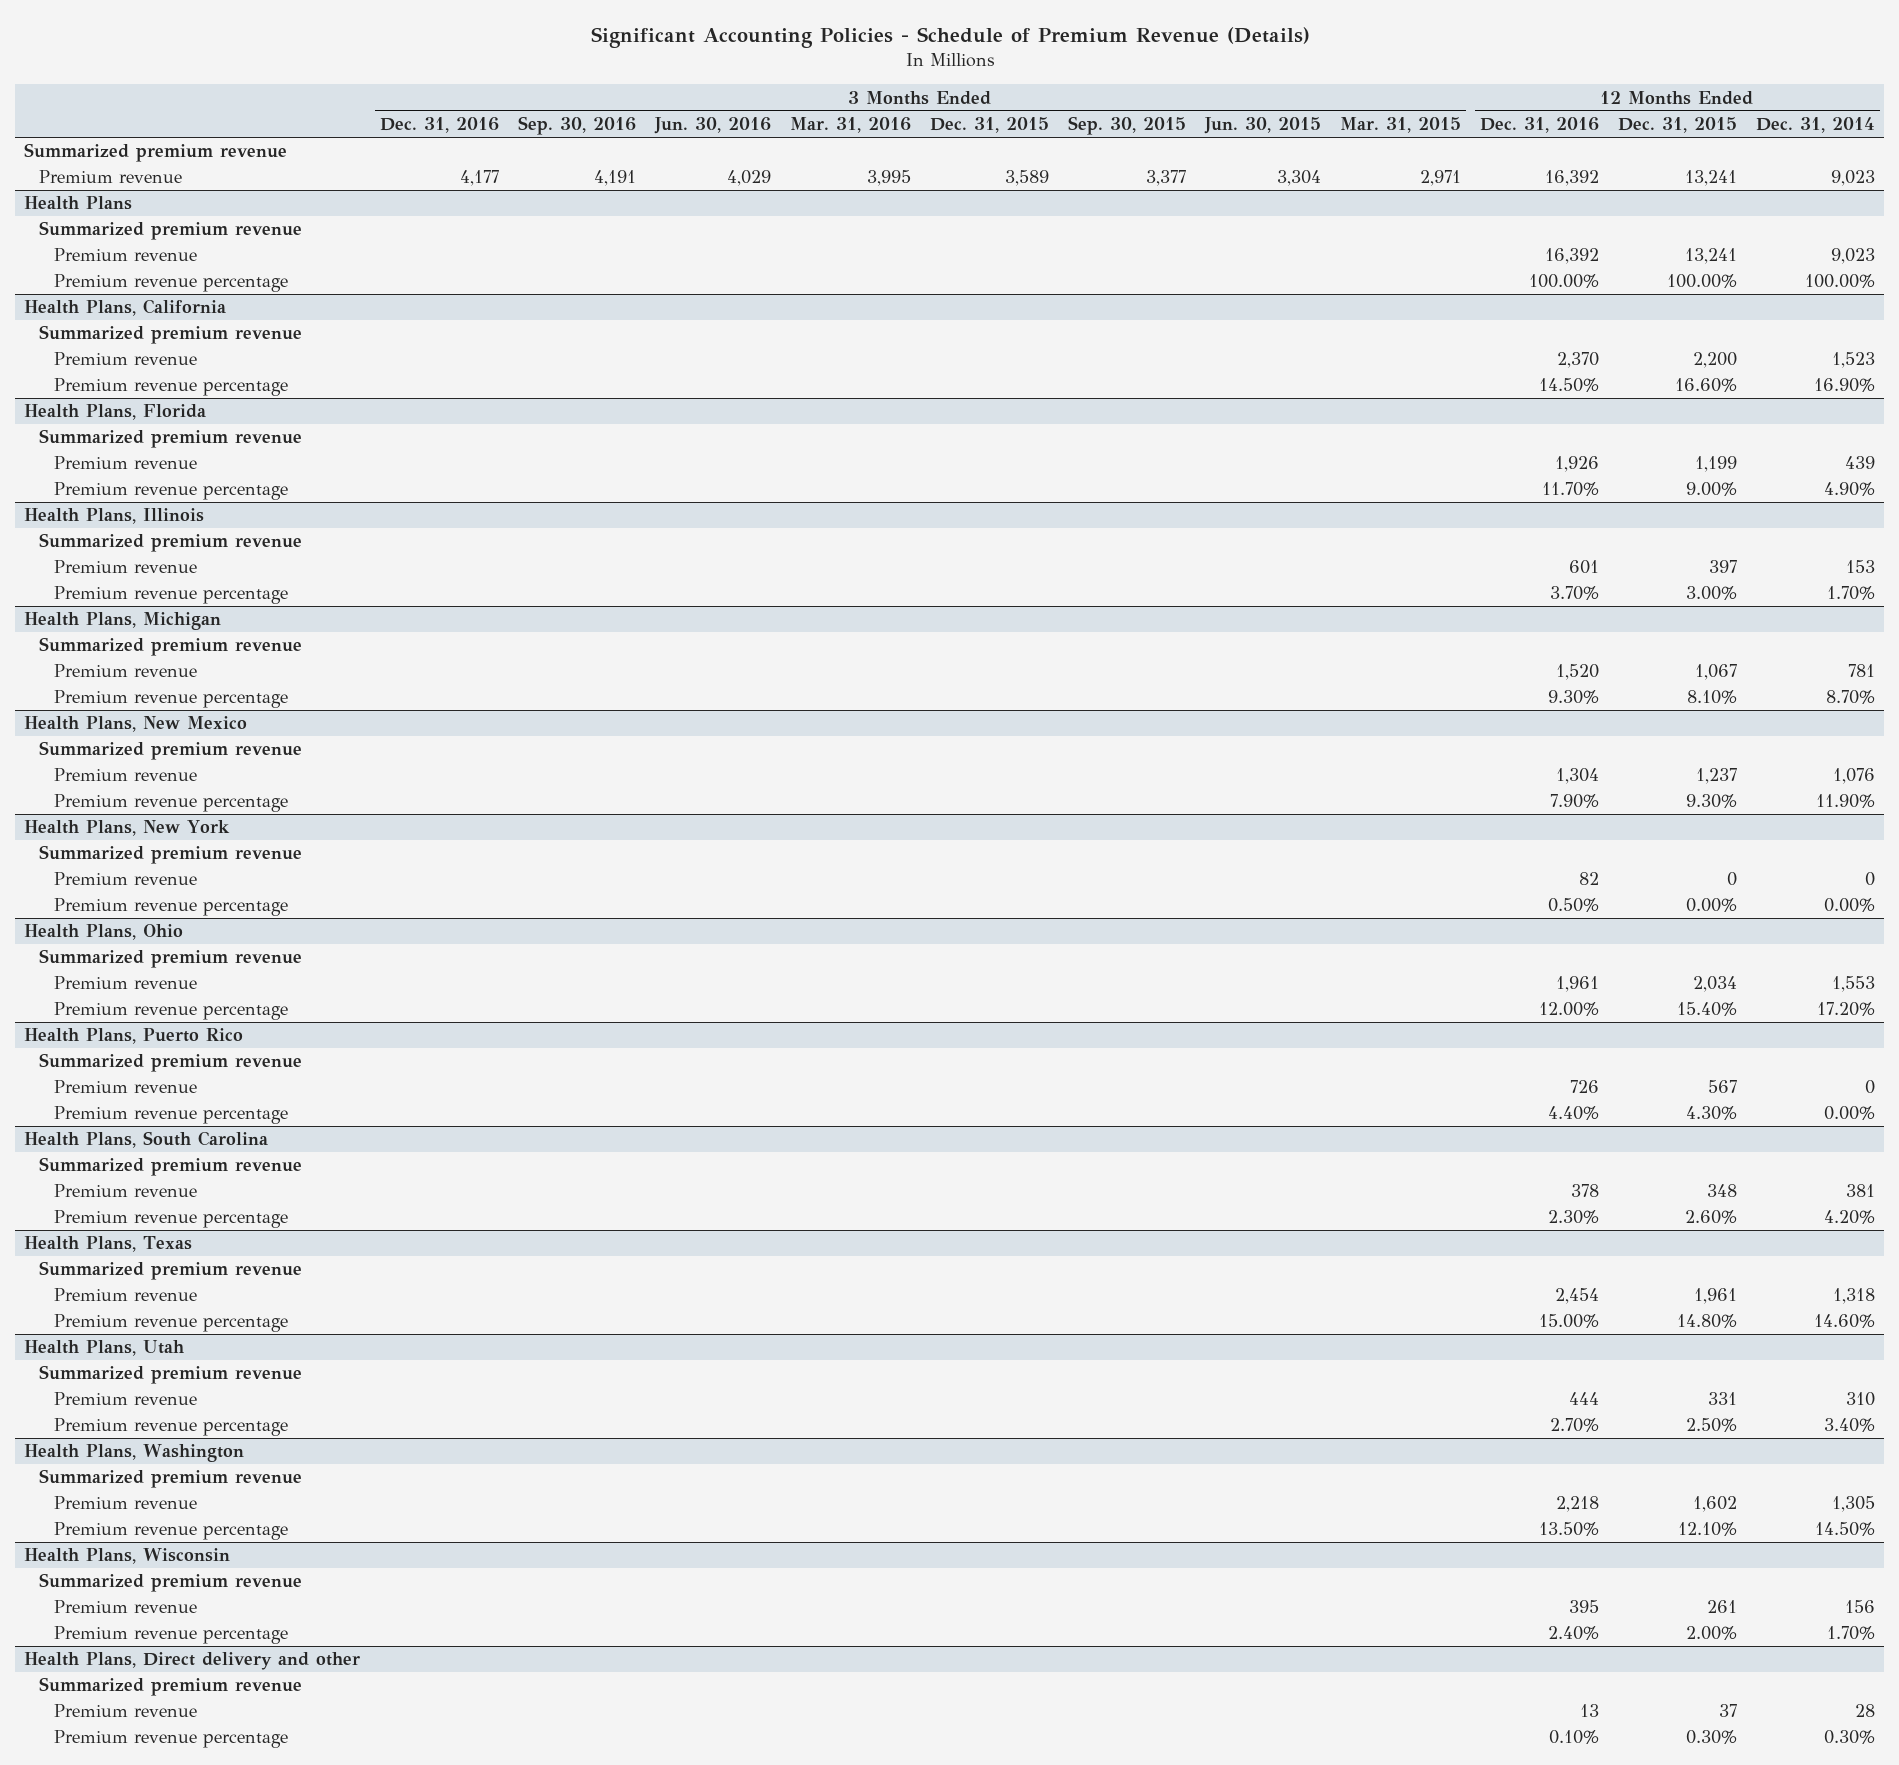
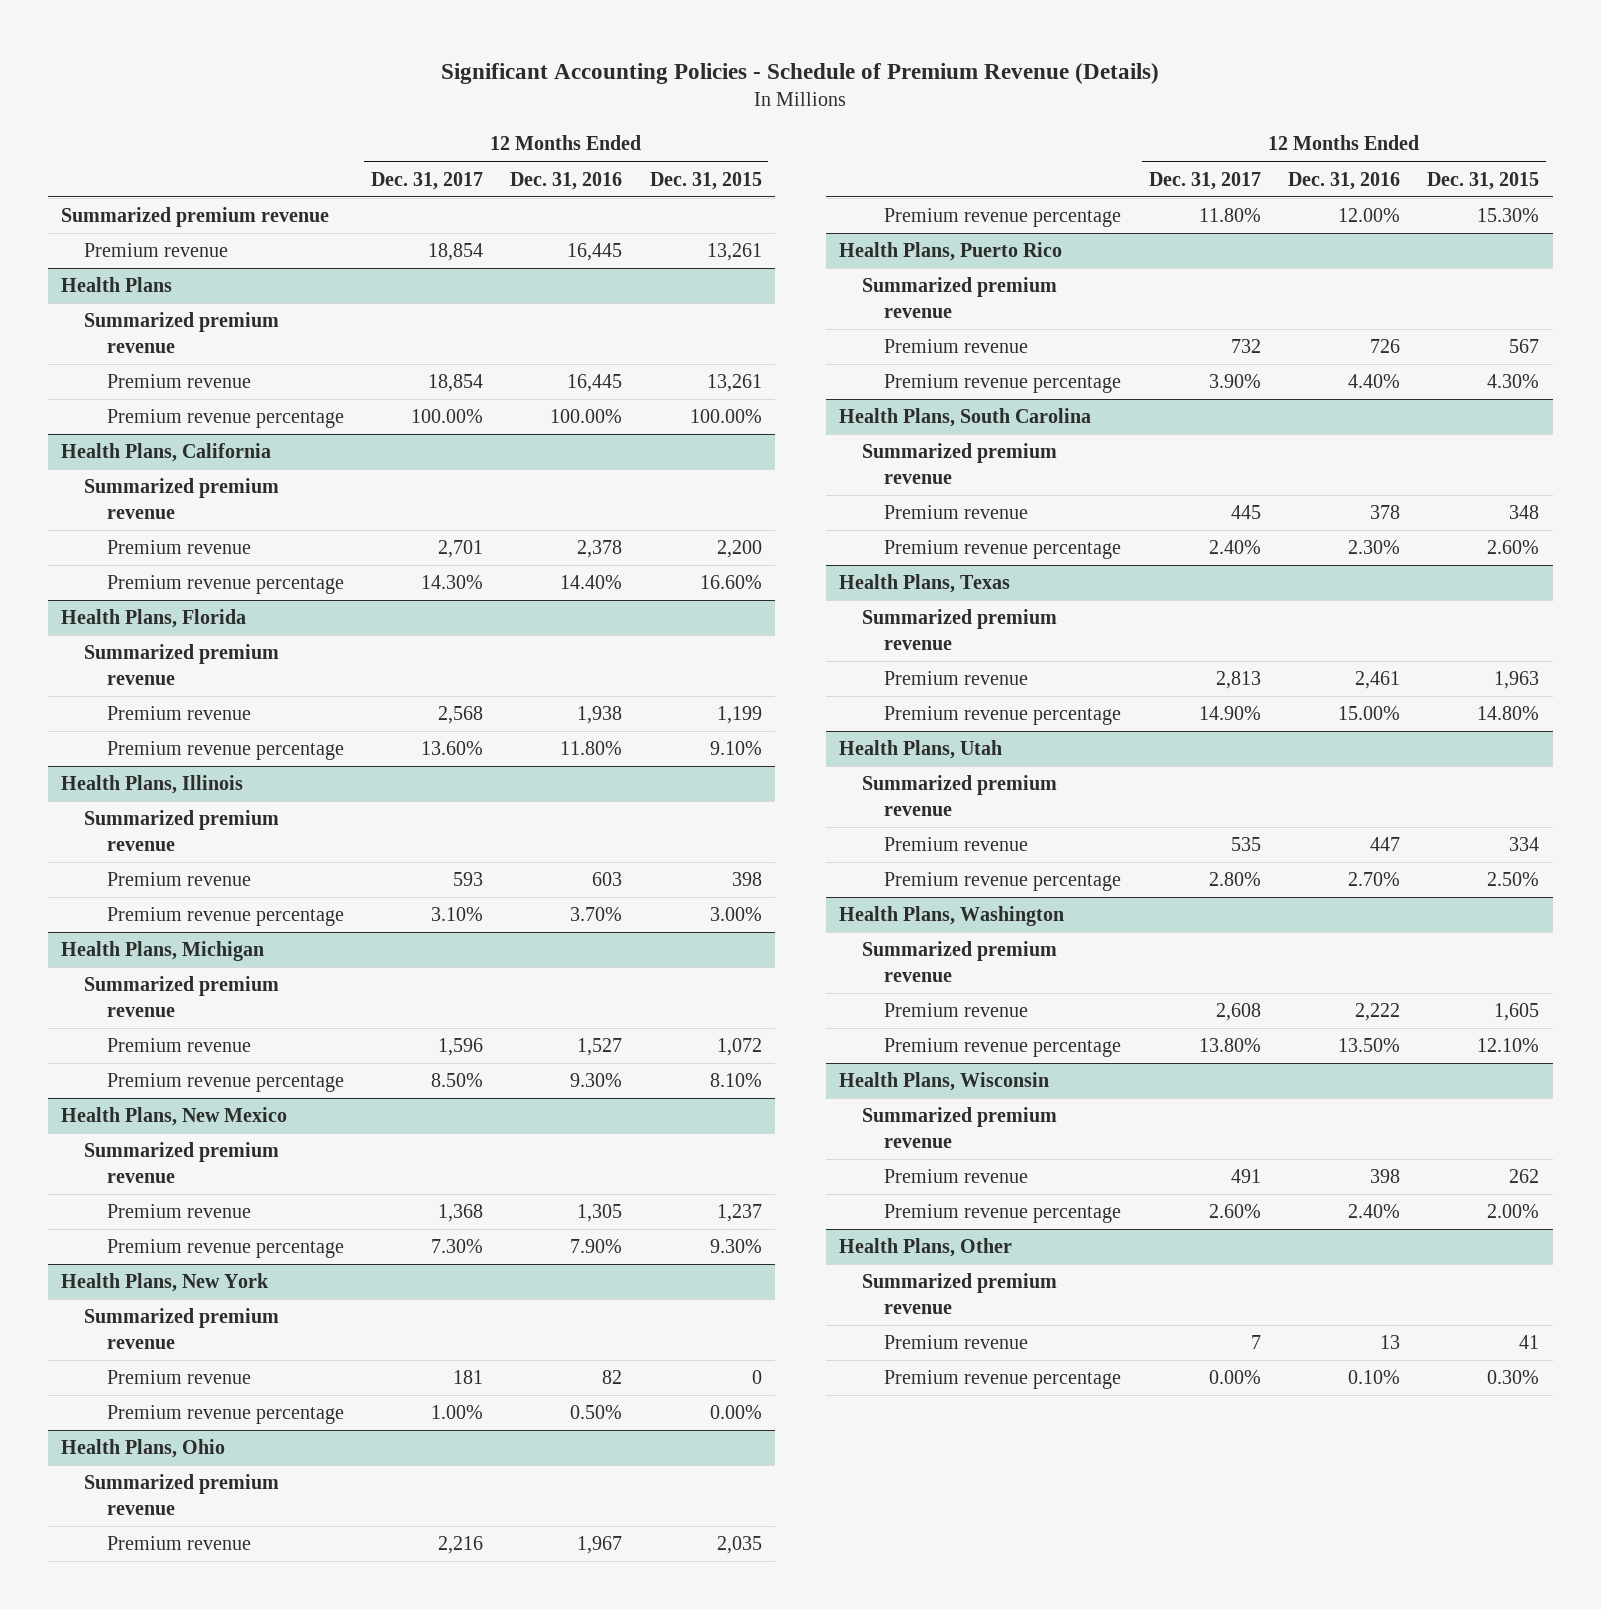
- | 3 Months Ended Dec. 31, 2016 | 3 Months Ended Sep. 30, 2016 | 3 Months Ended Jun. 30, 2016 | 3 Months Ended Mar. 31, 2016 | 3 Months Ended Dec. 31, 2015 | 3 Months Ended Sep. 30, 2015 | 3 Months Ended Jun. 30, 2015 | 3 Months Ended Mar. 31, 2015 | 12 Months Ended Dec. 31, 2016 | 12 Months Ended Dec. 31, 2015 | 12 Months Ended Dec. 31, 2014
+ | 12 Months Ended Dec. 31, 2017 | 12 Months Ended Dec. 31, 2016 | 12 Months Ended Dec. 31, 2015
- Premium revenue | 4,177 | 4,191 | 4,029 | 3,995 | 3,589 | 3,377 | 3,304 | 2,971 | 16,392 | 13,241 | 9,023
+ Premium revenue | 18,854 | 16,445 | 13,261
@ Health Plans
- Premium revenue | | | | | | | | | 16,392 | 13,241 | 9,023
+ Premium revenue | 18,854 | 16,445 | 13,261
@ Health Plans, California
- Premium revenue | | | | | | | | | 2,370 | 2,200 | 1,523
- Premium revenue percentage | | | | | | | | | 14.50% | 16.60% | 16.90%
+ Premium revenue | 2,701 | 2,378 | 2,200
+ Premium revenue percentage | 14.30% | 14.40% | 16.60%
@ Health Plans, Florida
- Premium revenue | | | | | | | | | 1,926 | 1,199 | 439
- Premium revenue percentage | | | | | | | | | 11.70% | 9.00% | 4.90%
+ Premium revenue | 2,568 | 1,938 | 1,199
+ Premium revenue percentage | 13.60% | 11.80% | 9.10%
@ Health Plans, Illinois
- Premium revenue | | | | | | | | | 601 | 397 | 153
+ Premium revenue | 593 | 603 | 398
@ Health Plans, Michigan
- Premium revenue | | | | | | | | | 1,520 | 1,067 | 781
+ Premium revenue | 1,596 | 1,527 | 1,072
@ Health Plans, New Mexico
- Premium revenue | | | | | | | | | 1,304 | 1,237 | 1,076
+ Premium revenue | 1,368 | 1,305 | 1,237
@ Health Plans, Ohio
- Premium revenue | | | | | | | | | 1,961 | 2,034 | 1,553
- Premium revenue percentage | | | | | | | | | 12.00% | 15.40% | 17.20%
+ Premium revenue | 2,216 | 1,967 | 2,035
+ Premium revenue percentage | 11.80% | 12.00% | 15.30%
@ Health Plans, Texas
- Premium revenue | | | | | | | | | 2,454 | 1,961 | 1,318
+ Premium revenue | 2,813 | 2,461 | 1,963
@ Health Plans, Utah
- Premium revenue | | | | | | | | | 444 | 331 | 310
+ Premium revenue | 535 | 447 | 334
@ Health Plans, Washington
- Premium revenue | | | | | | | | | 2,218 | 1,602 | 1,305
+ Premium revenue | 2,608 | 2,222 | 1,605
@ Health Plans, Wisconsin
- Premium revenue | | | | | | | | | 395 | 261 | 156
+ Premium revenue | 491 | 398 | 262
- Health Plans, Direct delivery and other
+ Health Plans, Other
- Premium revenue | | | | | | | | | 13 | 37 | 28
+ Premium revenue | 7 | 13 | 41

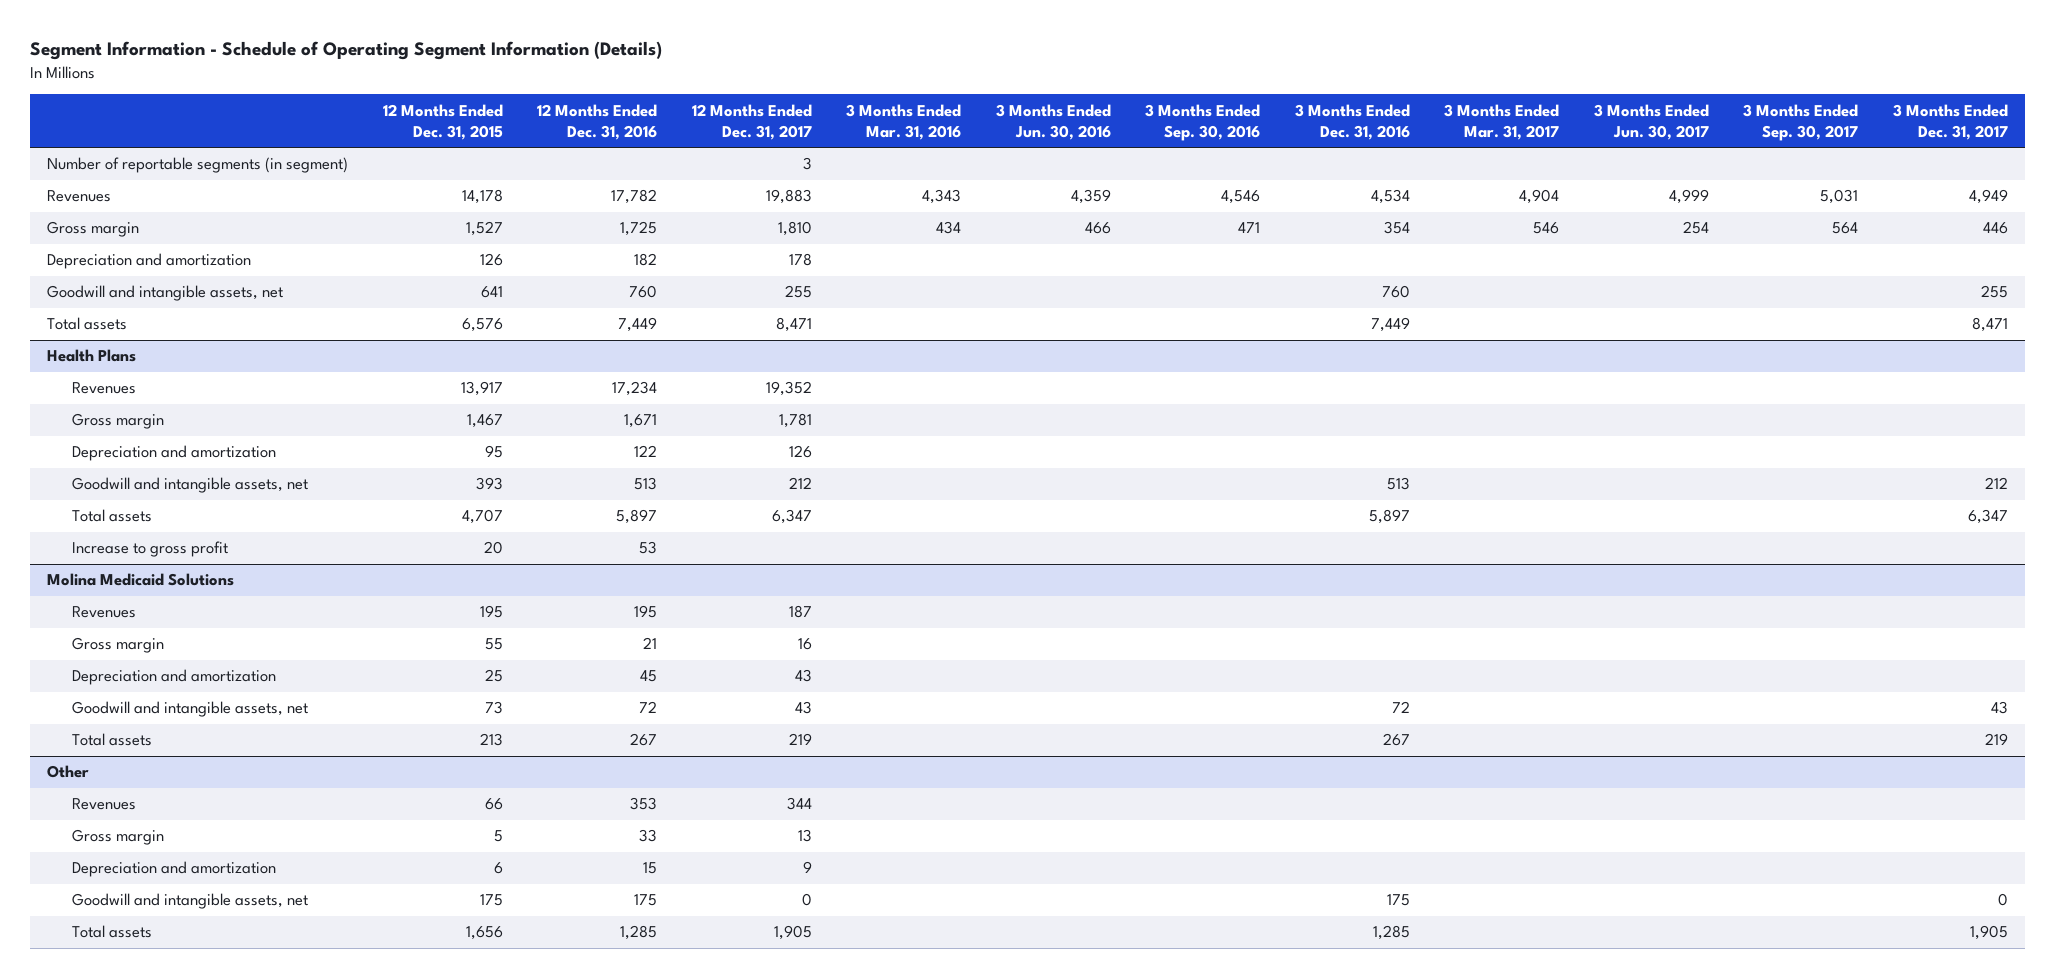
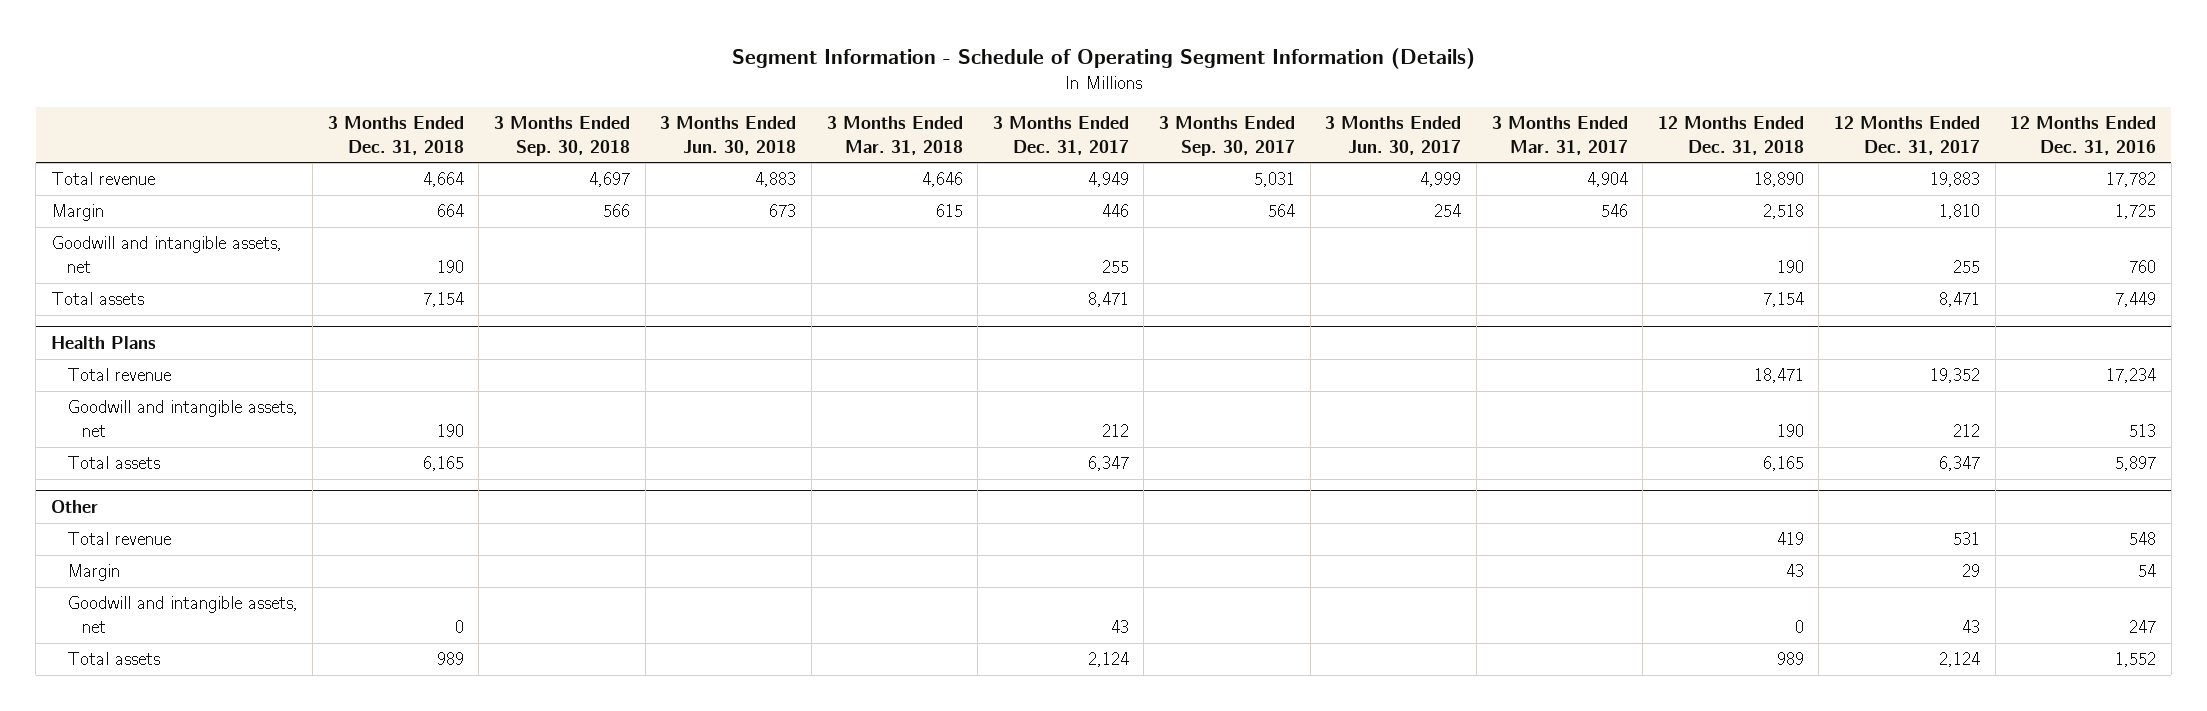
- | 12 Months Ended Dec. 31, 2015 | 12 Months Ended Dec. 31, 2016 | 12 Months Ended Dec. 31, 2017 | 3 Months Ended Mar. 31, 2016 | 3 Months Ended Jun. 30, 2016 | 3 Months Ended Sep. 30, 2016 | 3 Months Ended Dec. 31, 2016 | 3 Months Ended Mar. 31, 2017 | 3 Months Ended Jun. 30, 2017 | 3 Months Ended Sep. 30, 2017 | 3 Months Ended Dec. 31, 2017
+ | 3 Months Ended Dec. 31, 2018 | 3 Months Ended Sep. 30, 2018 | 3 Months Ended Jun. 30, 2018 | 3 Months Ended Mar. 31, 2018 | 3 Months Ended Dec. 31, 2017 | 3 Months Ended Sep. 30, 2017 | 3 Months Ended Jun. 30, 2017 | 3 Months Ended Mar. 31, 2017 | 12 Months Ended Dec. 31, 2018 | 12 Months Ended Dec. 31, 2017 | 12 Months Ended Dec. 31, 2016
- Number of reportable segments (in segment) | | | 3 | | | | | | | |
- Revenues | 14,178 | 17,782 | 19,883 | 4,343 | 4,359 | 4,546 | 4,534 | 4,904 | 4,999 | 5,031 | 4,949
- Gross margin | 1,527 | 1,725 | 1,810 | 434 | 466 | 471 | 354 | 546 | 254 | 564 | 446
- Depreciation and amortization | 126 | 182 | 178 | | | | | | | |
+ Total revenue | 4,664 | 4,697 | 4,883 | 4,646 | 4,949 | 5,031 | 4,999 | 4,904 | 18,890 | 19,883 | 17,782
+ Margin | 664 | 566 | 673 | 615 | 446 | 564 | 254 | 546 | 2,518 | 1,810 | 1,725
@ Health Plans
- Revenues | 13,917 | 17,234 | 19,352 | | | | | | | |
- Gross margin | 1,467 | 1,671 | 1,781 | | | | | | | |
- Depreciation and amortization | 95 | 122 | 126 | | | | | | | |
+ Total revenue | | | | | | | | | 18,471 | 19,352 | 17,234
- Increase to gross profit | 20 | 53 | | | | | | | | |
- Molina Medicaid Solutions
- Revenues | 195 | 195 | 187 | | | | | | | |
- Gross margin | 55 | 21 | 16 | | | | | | | |
- Depreciation and amortization | 25 | 45 | 43 | | | | | | | |
- Goodwill and intangible assets, net | 73 | 72 | 43 | | | | 72 | | | | 43
- Total assets | 213 | 267 | 219 | | | | 267 | | | | 219
@ Other
- Revenues | 66 | 353 | 344 | | | | | | | |
- Gross margin | 5 | 33 | 13 | | | | | | | |
- Depreciation and amortization | 6 | 15 | 9 | | | | | | | |
- Goodwill and intangible assets, net | 175 | 175 | 0 | | | | 175 | | | | 0
- Total assets | 1,656 | 1,285 | 1,905 | | | | 1,285 | | | | 1,905
+ Total revenue | | | | | | | | | 419 | 531 | 548
+ Margin | | | | | | | | | 43 | 29 | 54
+ Goodwill and intangible assets, net | 0 | | | | 43 | | | | 0 | 43 | 247
+ Total assets | 989 | | | | 2,124 | | | | 989 | 2,124 | 1,552

